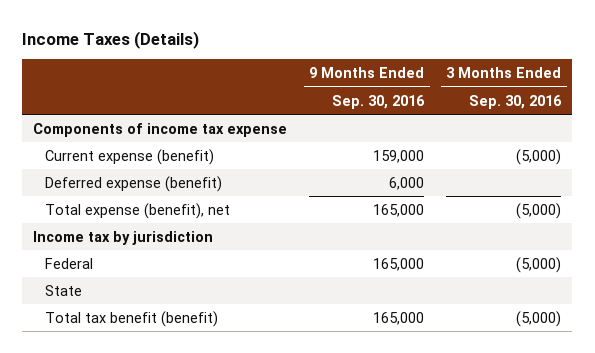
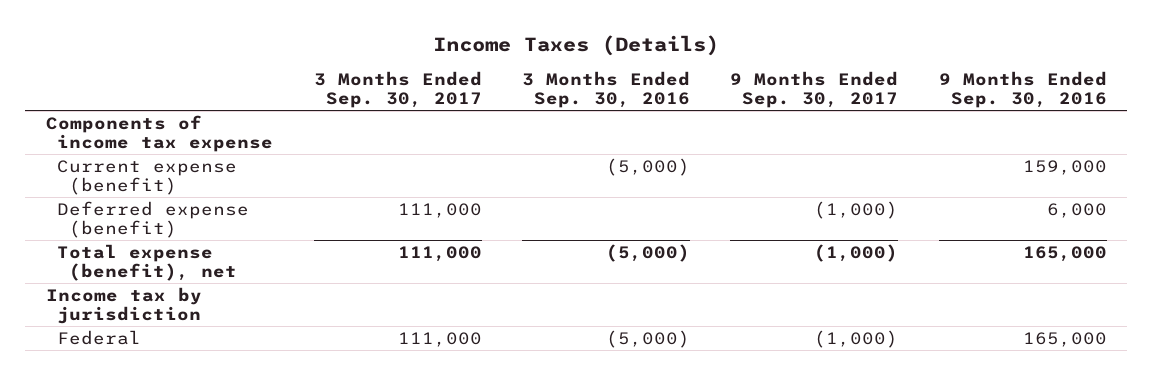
- | 9 Months Ended Sep. 30, 2016 | 3 Months Ended Sep. 30, 2016
+ | 3 Months Ended Sep. 30, 2017 | 3 Months Ended Sep. 30, 2016 | 9 Months Ended Sep. 30, 2017 | 9 Months Ended Sep. 30, 2016
- State
- Total tax benefit (benefit) | 165,000 | (5,000)

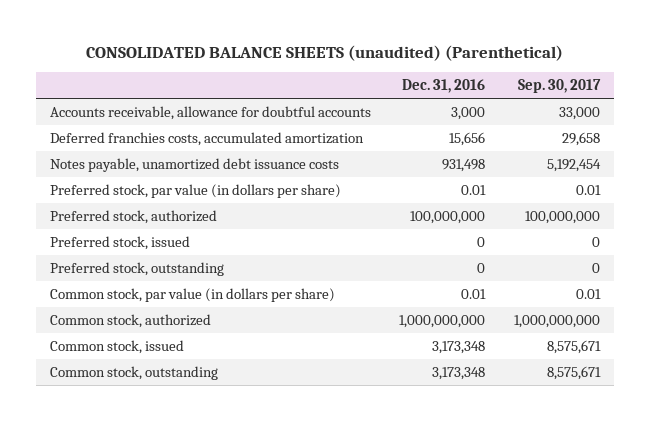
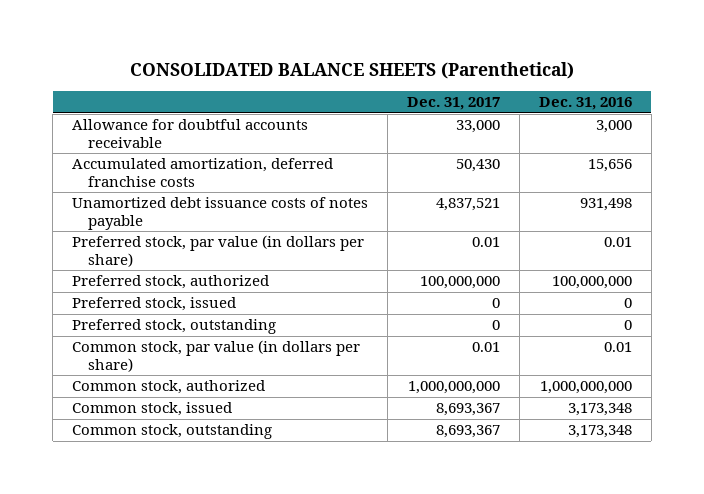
- CONSOLIDATED BALANCE SHEETS (unaudited) (Parenthetical)
+ CONSOLIDATED BALANCE SHEETS (Parenthetical)
- | Dec. 31, 2016 | Sep. 30, 2017
+ | Dec. 31, 2017 | Dec. 31, 2016
- Accounts receivable, allowance for doubtful accounts | 3,000 | 33,000
- Deferred franchies costs, accumulated amortization | 15,656 | 29,658
- Notes payable, unamortized debt issuance costs | 931,498 | 5,192,454
+ Allowance for doubtful accounts receivable | 33,000 | 3,000
+ Accumulated amortization, deferred franchise costs | 50,430 | 15,656
+ Unamortized debt issuance costs of notes payable | 4,837,521 | 931,498

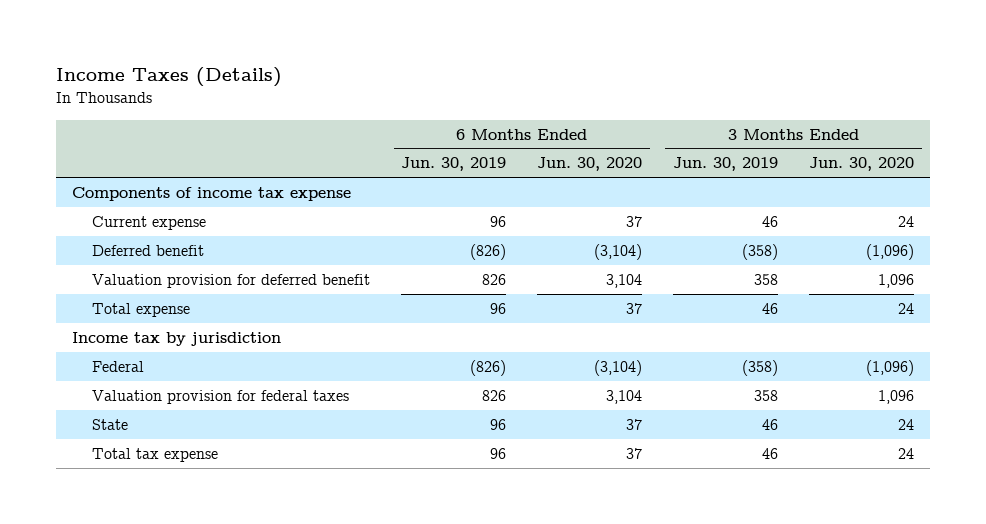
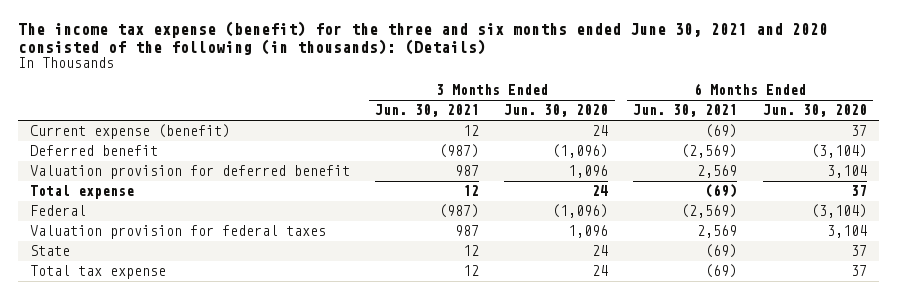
- Income Taxes (Details)
+ The income tax expense (benefit) for the three and six months ended June 30, 2021 and 2020 consisted of the following (in thousands): (Details)
- | 6 Months Ended Jun. 30, 2019 | 6 Months Ended Jun. 30, 2020 | 3 Months Ended Jun. 30, 2019 | 3 Months Ended Jun. 30, 2020
+ | 3 Months Ended Jun. 30, 2021 | 3 Months Ended Jun. 30, 2020 | 6 Months Ended Jun. 30, 2021 | 6 Months Ended Jun. 30, 2020
- Components of income tax expense
- Current expense | 96 | 37 | 46 | 24
+ Current expense (benefit) | 12 | 24 | (69) | 37
- Income tax by jurisdiction

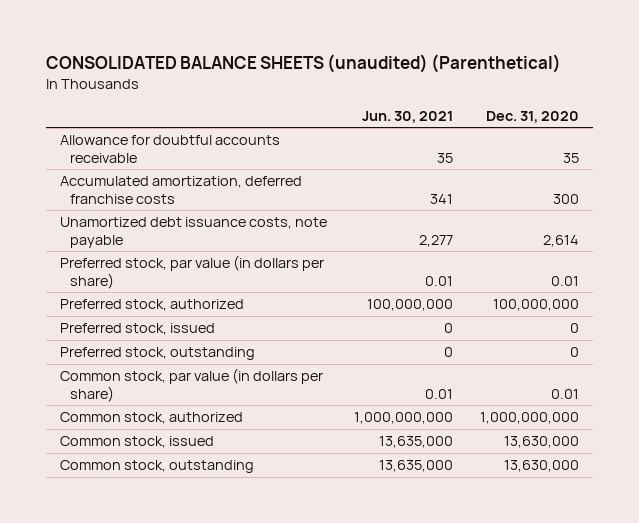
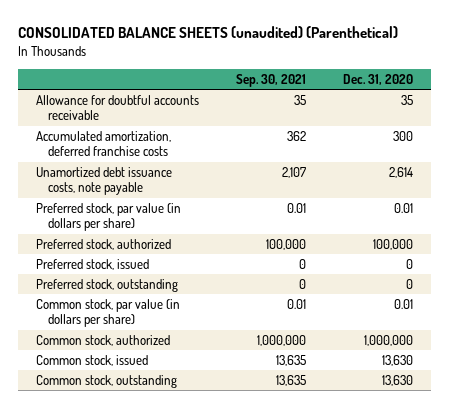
- | Jun. 30, 2021 | Dec. 31, 2020
+ | Sep. 30, 2021 | Dec. 31, 2020
- Preferred stock, authorized | 100,000,000 | 100,000,000
+ Preferred stock, authorized | 100,000 | 100,000
- Common stock, authorized | 1,000,000,000 | 1,000,000,000
- Common stock, issued | 13,635,000 | 13,630,000
- Common stock, outstanding | 13,635,000 | 13,630,000
+ Common stock, authorized | 1,000,000 | 1,000,000
+ Common stock, issued | 13,635 | 13,630
+ Common stock, outstanding | 13,635 | 13,630

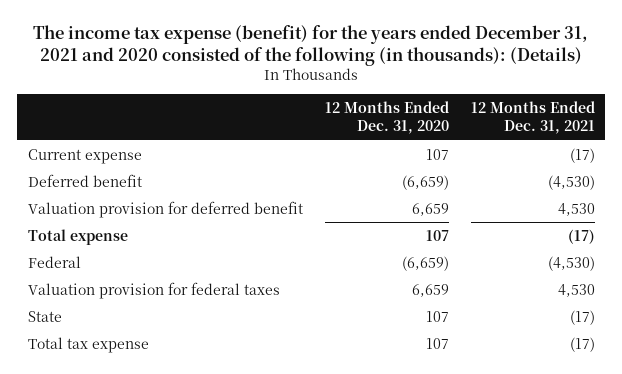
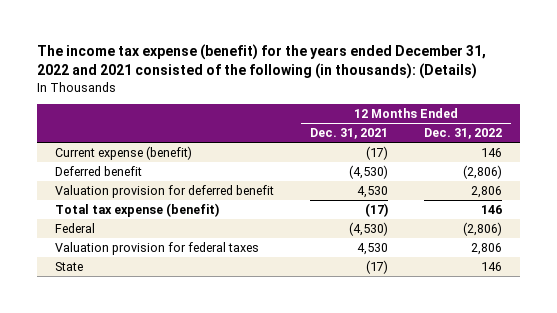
- The income tax expense (benefit) for the years ended December 31, 2021 and 2020 consisted of the following (in thousands): (Details)
+ The income tax expense (benefit) for the years ended December 31, 2022 and 2021 consisted of the following (in thousands): (Details)
- | 12 Months Ended Dec. 31, 2020 | 12 Months Ended Dec. 31, 2021
+ | 12 Months Ended Dec. 31, 2021 | 12 Months Ended Dec. 31, 2022
- Current expense | 107 | (17)
+ Current expense (benefit) | (17) | 146
- Total expense | 107 | (17)
+ Total tax expense (benefit) | (17) | 146
- Total tax expense | 107 | (17)

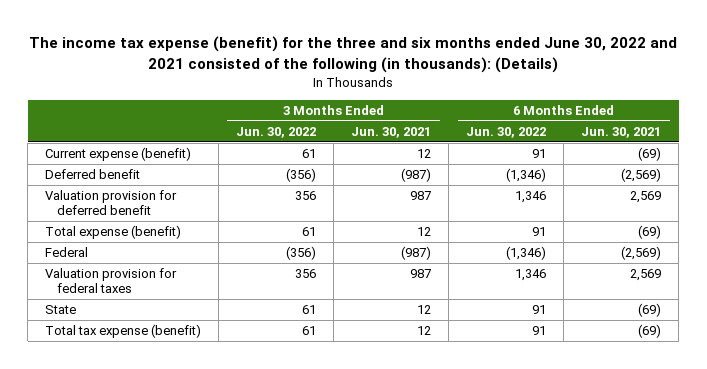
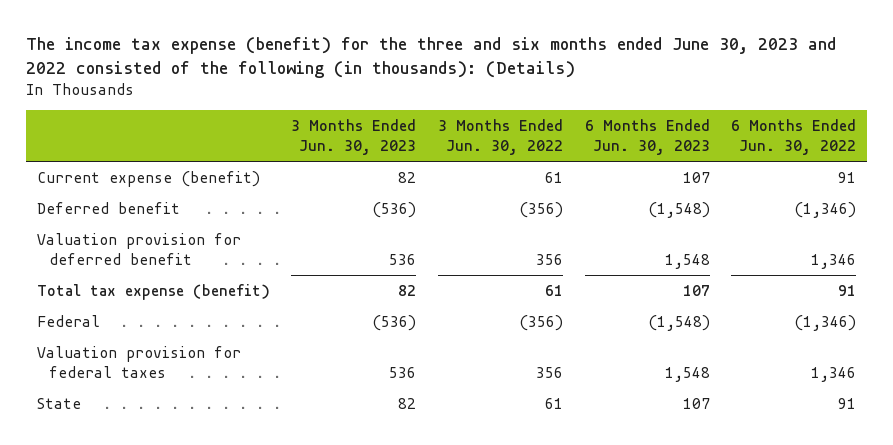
- The income tax expense (benefit) for the three and six months ended June 30, 2022 and 2021 consisted of the following (in thousands): (Details)
+ The income tax expense (benefit) for the three and six months ended June 30, 2023 and 2022 consisted of the following (in thousands): (Details)
- | 3 Months Ended Jun. 30, 2022 | 3 Months Ended Jun. 30, 2021 | 6 Months Ended Jun. 30, 2022 | 6 Months Ended Jun. 30, 2021
+ | 3 Months Ended Jun. 30, 2023 | 3 Months Ended Jun. 30, 2022 | 6 Months Ended Jun. 30, 2023 | 6 Months Ended Jun. 30, 2022
- Total expense (benefit) | 61 | 12 | 91 | (69)
moved up: Total tax expense (benefit) | 82 | 61 | 107 | 91

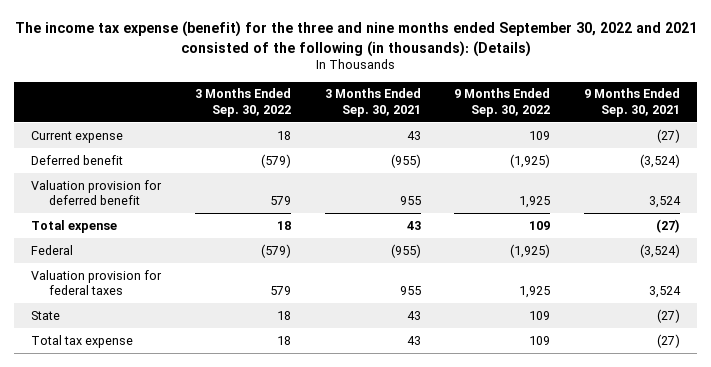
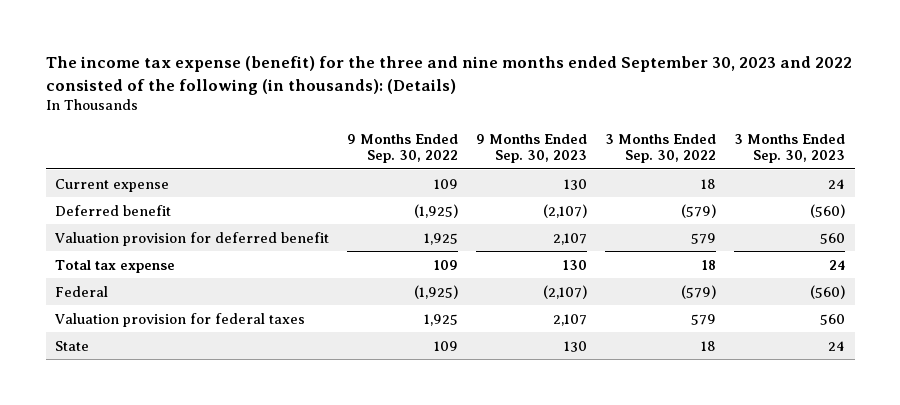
- The income tax expense (benefit) for the three and nine months ended September 30, 2022 and 2021 consisted of the following (in thousands): (Details)
+ The income tax expense (benefit) for the three and nine months ended September 30, 2023 and 2022 consisted of the following (in thousands): (Details)
- | 3 Months Ended Sep. 30, 2022 | 3 Months Ended Sep. 30, 2021 | 9 Months Ended Sep. 30, 2022 | 9 Months Ended Sep. 30, 2021
+ | 9 Months Ended Sep. 30, 2022 | 9 Months Ended Sep. 30, 2023 | 3 Months Ended Sep. 30, 2022 | 3 Months Ended Sep. 30, 2023
- Total expense | 18 | 43 | 109 | (27)
moved up: Total tax expense | 109 | 130 | 18 | 24

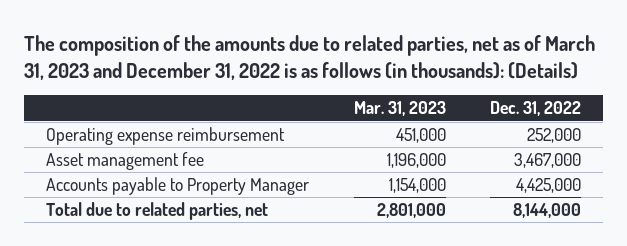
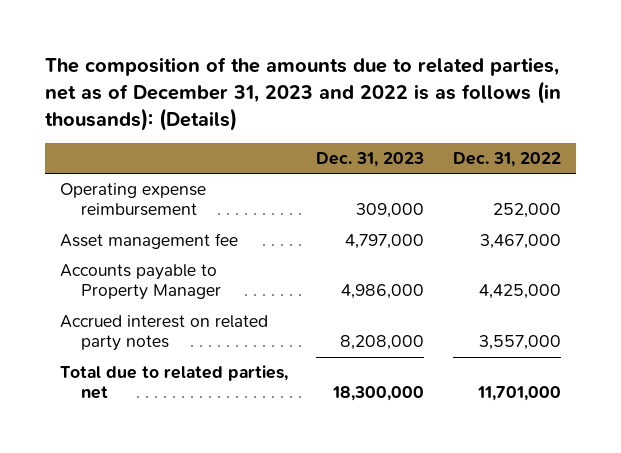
- The composition of the amounts due to related parties, net as of March 31, 2023 and December 31, 2022 is as follows (in thousands): (Details)
+ The composition of the amounts due to related parties, net as of December 31, 2023 and 2022 is as follows (in thousands): (Details)
- | Mar. 31, 2023 | Dec. 31, 2022
+ | Dec. 31, 2023 | Dec. 31, 2022
- Total due to related parties, net | 2,801,000 | 8,144,000
+ Accrued interest on related party notes | 8,208,000 | 3,557,000
+ Total due to related parties, net | 18,300,000 | 11,701,000

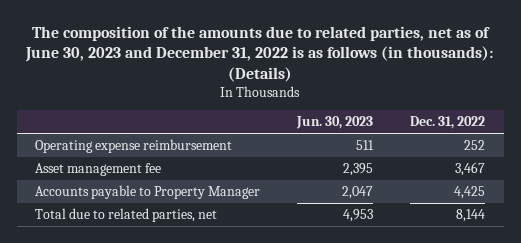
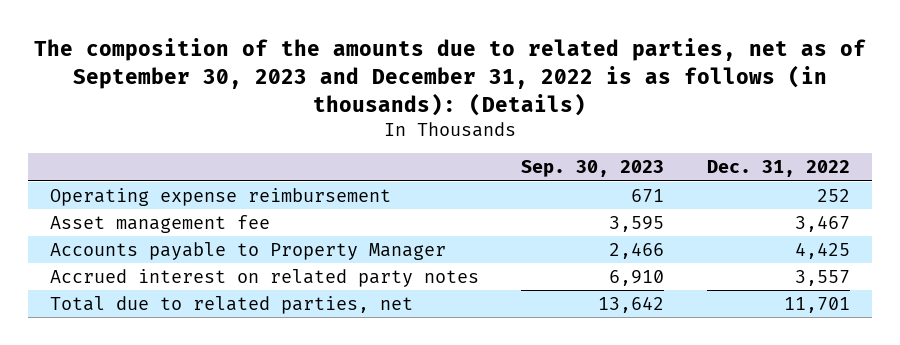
- The composition of the amounts due to related parties, net as of June 30, 2023 and December 31, 2022 is as follows (in thousands): (Details)
+ The composition of the amounts due to related parties, net as of September 30, 2023 and December 31, 2022 is as follows (in thousands): (Details)
- | Jun. 30, 2023 | Dec. 31, 2022
+ | Sep. 30, 2023 | Dec. 31, 2022
- Total due to related parties, net | 4,953 | 8,144
+ Accrued interest on related party notes | 6,910 | 3,557
+ Total due to related parties, net | 13,642 | 11,701

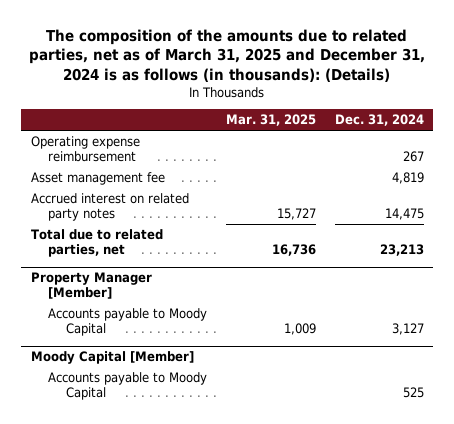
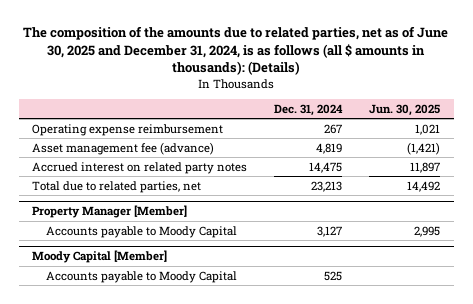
- The composition of the amounts due to related parties, net as of March 31, 2025 and December 31, 2024 is as follows (in thousands): (Details)
+ The composition of the amounts due to related parties, net as of June 30, 2025 and December 31, 2024, is as follows (all $ amounts in thousands): (Details)
- | Mar. 31, 2025 | Dec. 31, 2024
+ | Dec. 31, 2024 | Jun. 30, 2025
- Asset management fee | | 4,819
+ Asset management fee (advance) | 4,819 | (1,421)

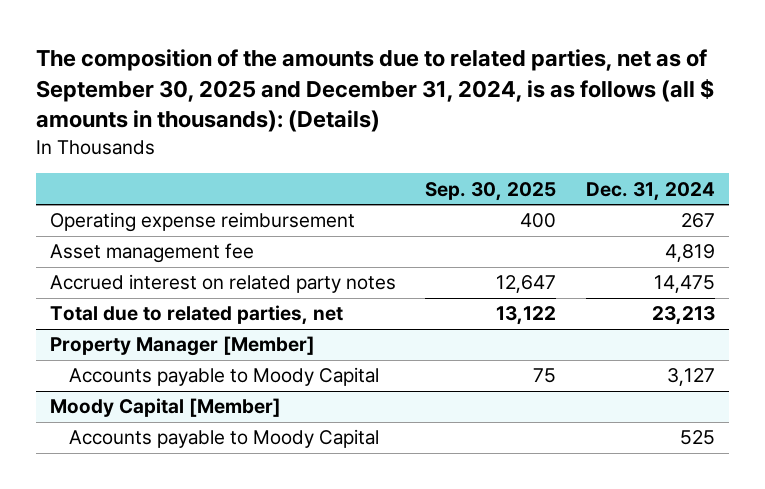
- The composition of the amounts due to related parties, net as of June 30, 2025 and December 31, 2024, is as follows (all $ amounts in thousands): (Details)
+ The composition of the amounts due to related parties, net as of September 30, 2025 and December 31, 2024, is as follows (all $ amounts in thousands): (Details)
- | Dec. 31, 2024 | Jun. 30, 2025
+ | Sep. 30, 2025 | Dec. 31, 2024
- Asset management fee (advance) | 4,819 | (1,421)
+ Asset management fee | | 4,819

